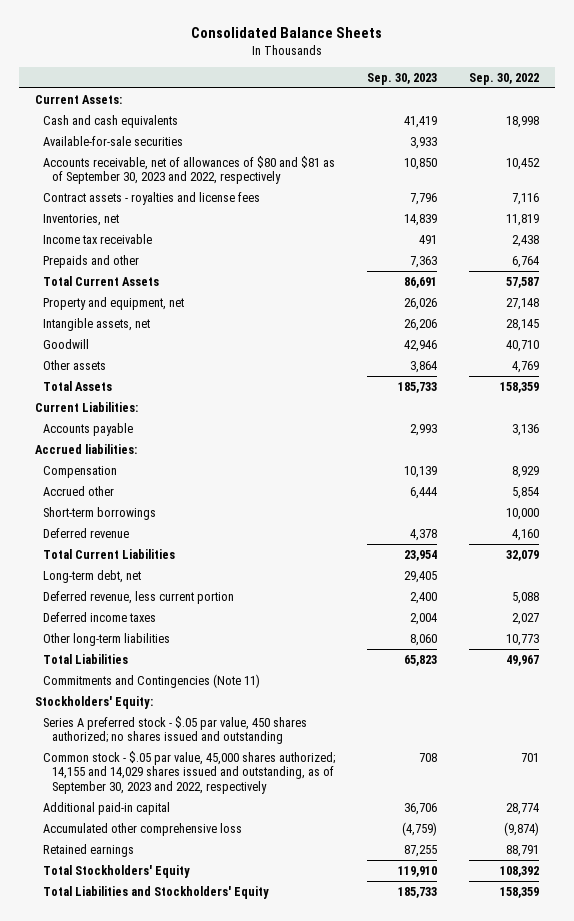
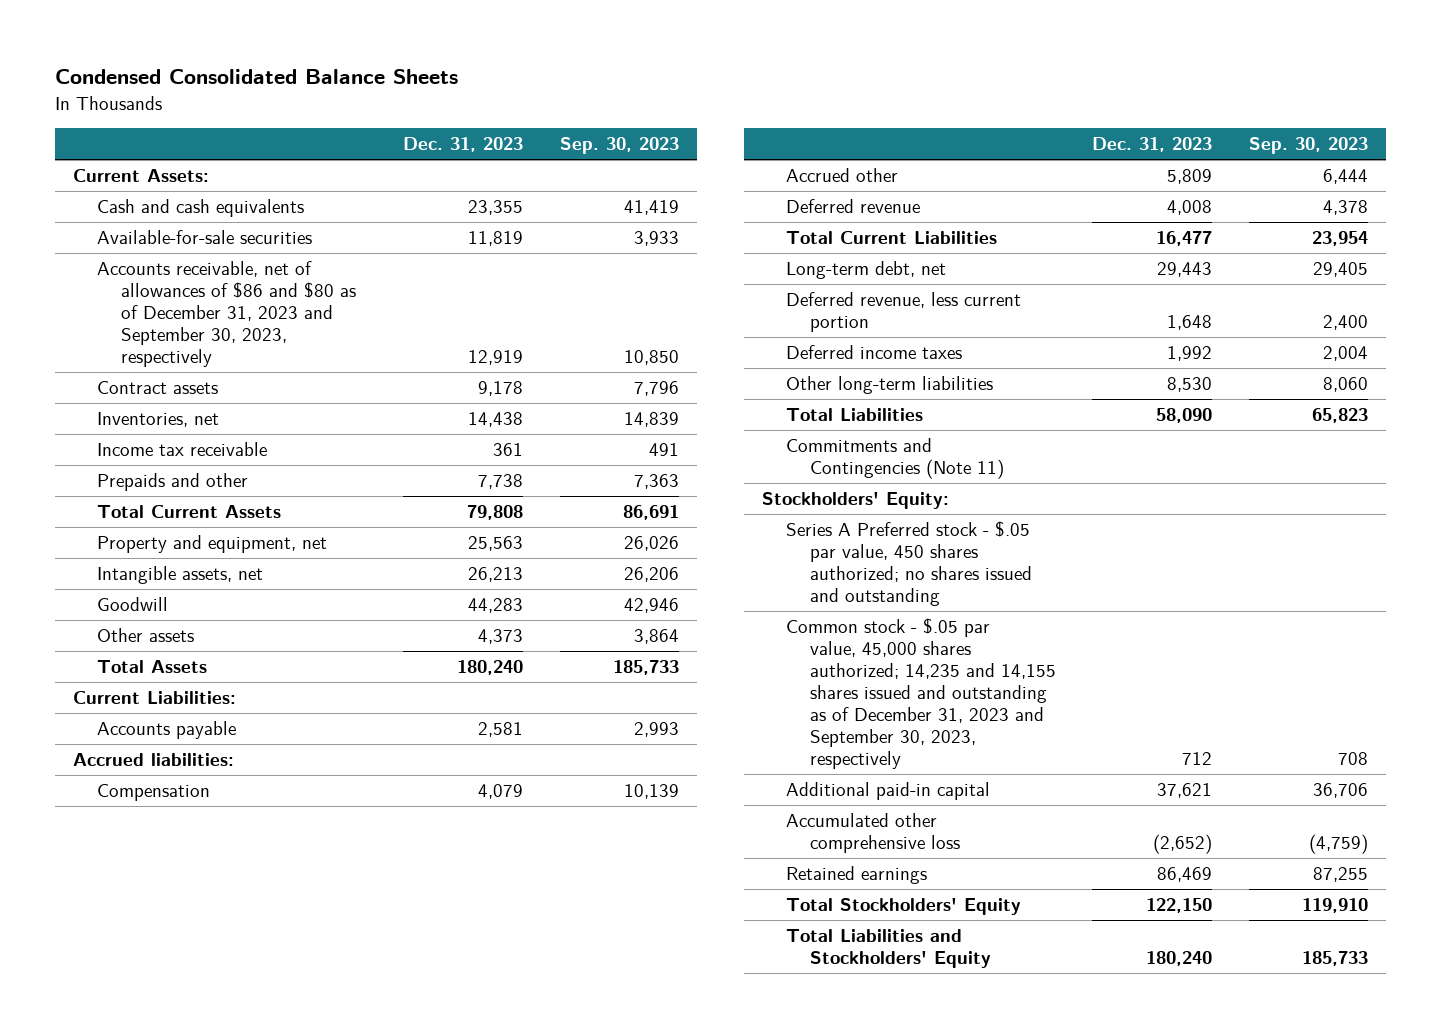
- Consolidated Balance Sheets
+ Condensed Consolidated Balance Sheets
- | Sep. 30, 2023 | Sep. 30, 2022
+ | Dec. 31, 2023 | Sep. 30, 2023
- Accounts receivable, net of allowances of $80 and $81 as of September 30, 2023 and 2022, respectively | 10,850 | 10,452
- Contract assets - royalties and license fees | 7,796 | 7,116
+ Accounts receivable, net of allowances of $86 and $80 as of December 31, 2023 and September 30, 2023, respectively | 12,919 | 10,850
+ Contract assets | 9,178 | 7,796
- Short-term borrowings | | 10,000
- Series A preferred stock - $.05 par value, 450 shares authorized; no shares issued and outstanding
- Common stock - $.05 par value, 45,000 shares authorized; 14,155 and 14,029 shares issued and outstanding, as of September 30, 2023 and 2022, respectively | 708 | 701
+ Series A Preferred stock - $.05 par value, 450 shares authorized; no shares issued and outstanding
+ Common stock - $.05 par value, 45,000 shares authorized; 14,235 and 14,155 shares issued and outstanding as of December 31, 2023 and September 30, 2023, respectively | 712 | 708

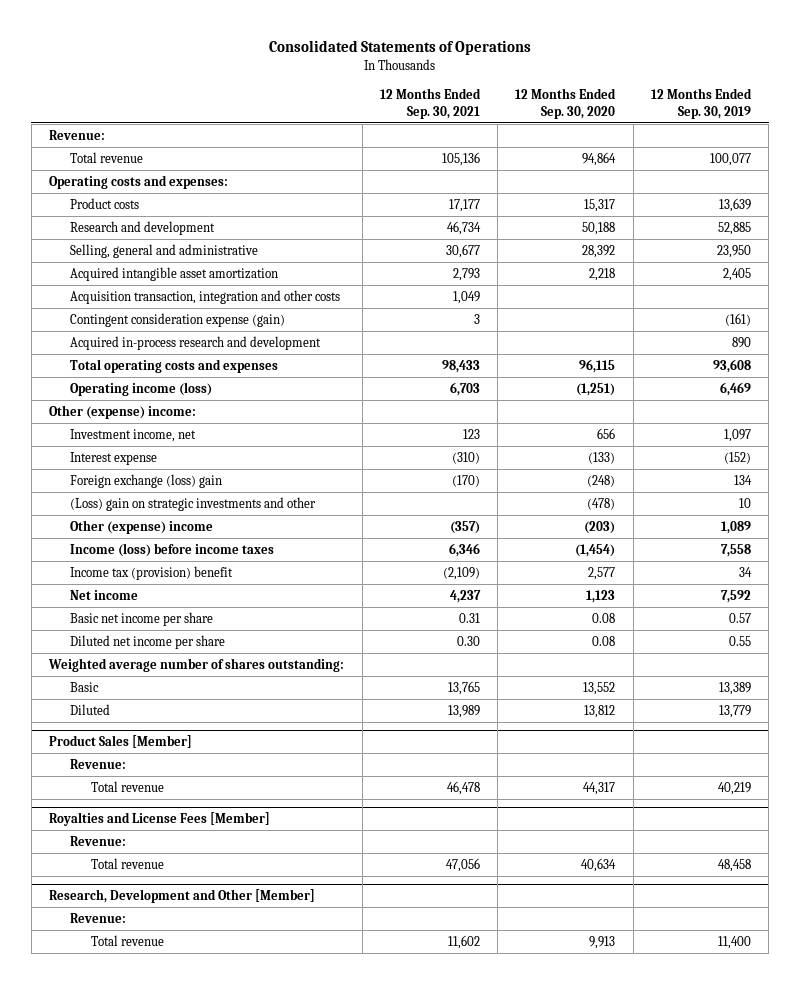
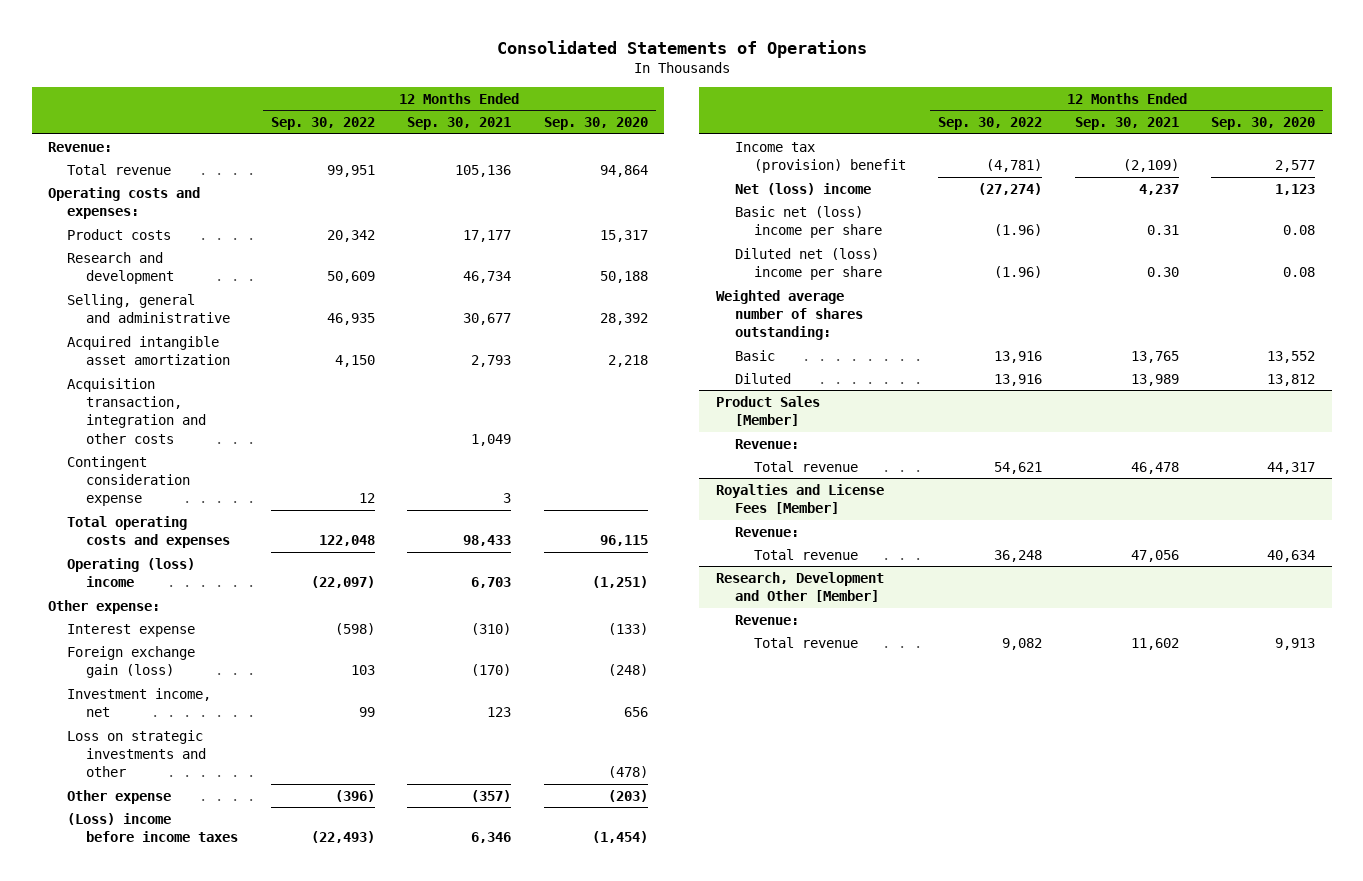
- | 12 Months Ended Sep. 30, 2021 | 12 Months Ended Sep. 30, 2020 | 12 Months Ended Sep. 30, 2019
+ | 12 Months Ended Sep. 30, 2022 | 12 Months Ended Sep. 30, 2021 | 12 Months Ended Sep. 30, 2020
- Contingent consideration expense (gain) | 3 | | (161)
- Acquired in-process research and development | | | 890
+ Contingent consideration expense | 12 | 3 |
- Operating income (loss) | 6,703 | (1,251) | 6,469
- Other (expense) income:
+ Operating (loss) income | (22,097) | 6,703 | (1,251)
+ Other expense:
- Foreign exchange (loss) gain | (170) | (248) | 134
- (Loss) gain on strategic investments and other | | (478) | 10
- Other (expense) income | (357) | (203) | 1,089
- Income (loss) before income taxes | 6,346 | (1,454) | 7,558
+ Foreign exchange gain (loss) | 103 | (170) | (248)
moved down: Investment income, net | 99 | 123 | 656
+ Loss on strategic investments and other | | | (478)
+ Other expense | (396) | (357) | (203)
+ (Loss) income before income taxes | (22,493) | 6,346 | (1,454)
- Net income | 4,237 | 1,123 | 7,592
- Basic net income per share | 0.31 | 0.08 | 0.57
- Diluted net income per share | 0.30 | 0.08 | 0.55
+ Net (loss) income | (27,274) | 4,237 | 1,123
+ Basic net (loss) income per share | (1.96) | 0.31 | 0.08
+ Diluted net (loss) income per share | (1.96) | 0.30 | 0.08

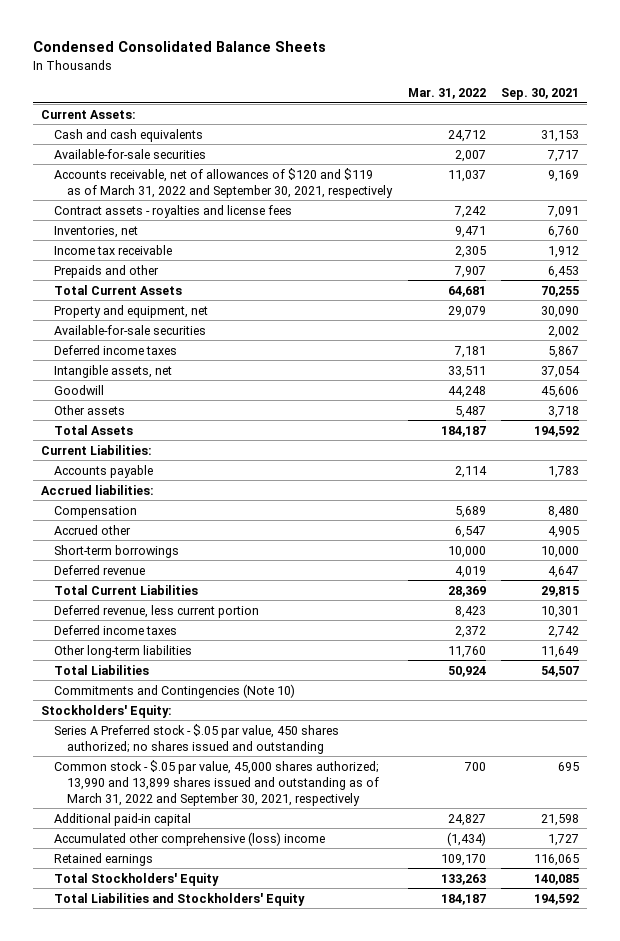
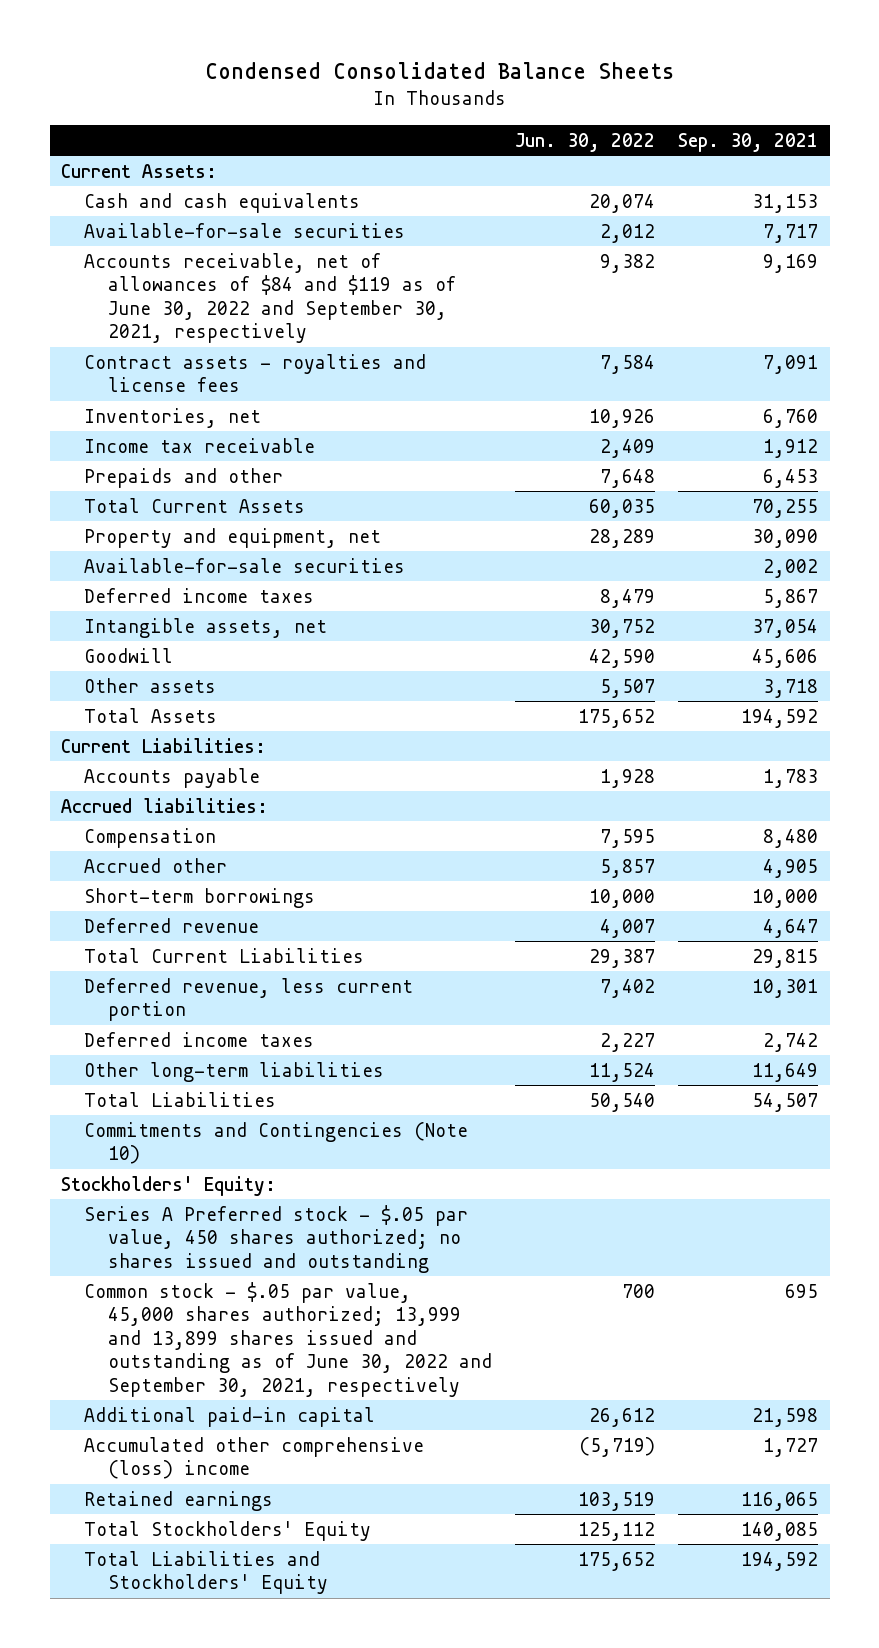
- | Mar. 31, 2022 | Sep. 30, 2021
+ | Jun. 30, 2022 | Sep. 30, 2021
- Accounts receivable, net of allowances of $120 and $119 as of March 31, 2022 and September 30, 2021, respectively | 11,037 | 9,169
+ Accounts receivable, net of allowances of $84 and $119 as of June 30, 2022 and September 30, 2021, respectively | 9,382 | 9,169
- Common stock - $.05 par value, 45,000 shares authorized; 13,990 and 13,899 shares issued and outstanding as of March 31, 2022 and September 30, 2021, respectively | 700 | 695
+ Common stock - $.05 par value, 45,000 shares authorized; 13,999 and 13,899 shares issued and outstanding as of June 30, 2022 and September 30, 2021, respectively | 700 | 695

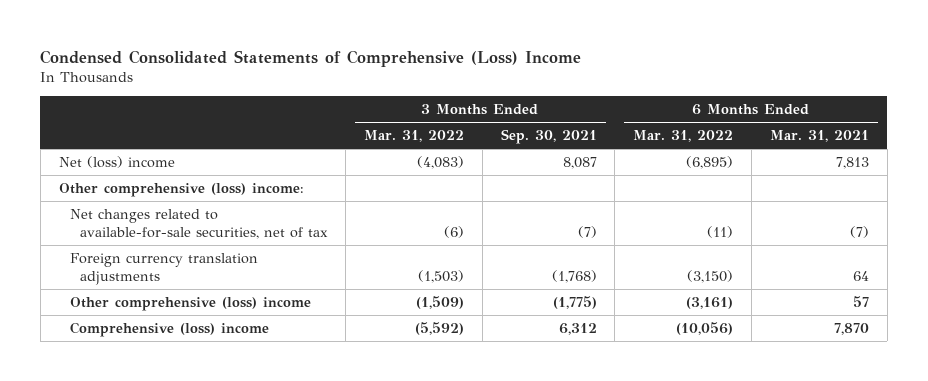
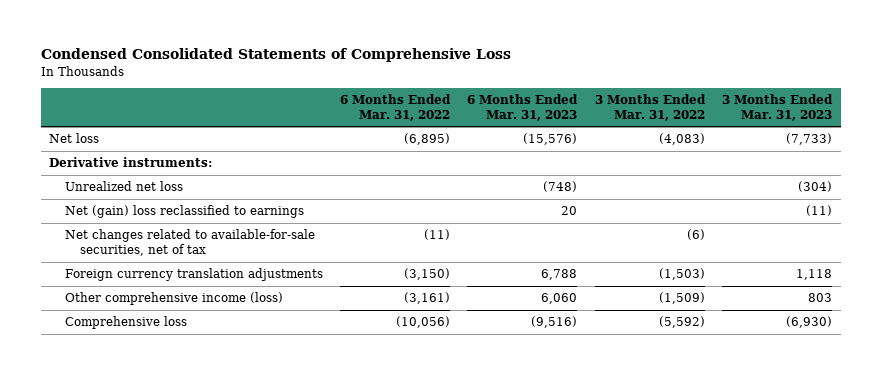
- Condensed Consolidated Statements of Comprehensive (Loss) Income
+ Condensed Consolidated Statements of Comprehensive Loss
- | 3 Months Ended Mar. 31, 2022 | 3 Months Ended Sep. 30, 2021 | 6 Months Ended Mar. 31, 2022 | 6 Months Ended Mar. 31, 2021
+ | 6 Months Ended Mar. 31, 2022 | 6 Months Ended Mar. 31, 2023 | 3 Months Ended Mar. 31, 2022 | 3 Months Ended Mar. 31, 2023
- Net (loss) income | (4,083) | 8,087 | (6,895) | 7,813
- Other comprehensive (loss) income:
+ Net loss | (6,895) | (15,576) | (4,083) | (7,733)
+ Derivative instruments:
+ Unrealized net loss | | (748) | | (304)
+ Net (gain) loss reclassified to earnings | | 20 | | (11)
- Other comprehensive (loss) income | (1,509) | (1,775) | (3,161) | 57
- Comprehensive (loss) income | (5,592) | 6,312 | (10,056) | 7,870
+ Other comprehensive income (loss) | (3,161) | 6,060 | (1,509) | 803
+ Comprehensive loss | (10,056) | (9,516) | (5,592) | (6,930)

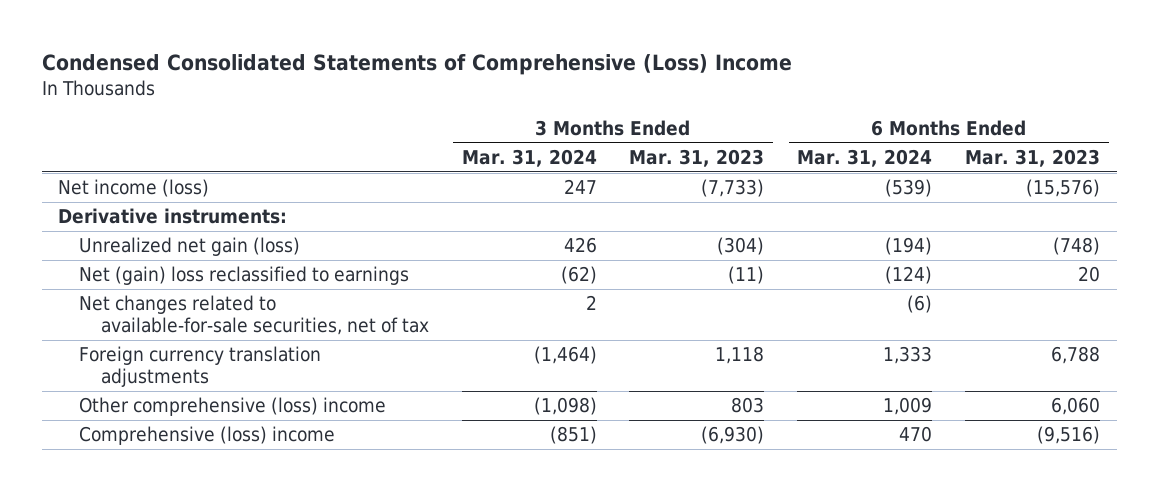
- Condensed Consolidated Statements of Comprehensive Loss
+ Condensed Consolidated Statements of Comprehensive (Loss) Income
- | 6 Months Ended Mar. 31, 2022 | 6 Months Ended Mar. 31, 2023 | 3 Months Ended Mar. 31, 2022 | 3 Months Ended Mar. 31, 2023
+ | 3 Months Ended Mar. 31, 2024 | 3 Months Ended Mar. 31, 2023 | 6 Months Ended Mar. 31, 2024 | 6 Months Ended Mar. 31, 2023
- Net loss | (6,895) | (15,576) | (4,083) | (7,733)
+ Net income (loss) | 247 | (7,733) | (539) | (15,576)
- Unrealized net loss | | (748) | | (304)
+ Unrealized net gain (loss) | 426 | (304) | (194) | (748)
- Other comprehensive income (loss) | (3,161) | 6,060 | (1,509) | 803
- Comprehensive loss | (10,056) | (9,516) | (5,592) | (6,930)
+ Other comprehensive (loss) income | (1,098) | 803 | 1,009 | 6,060
+ Comprehensive (loss) income | (851) | (6,930) | 470 | (9,516)

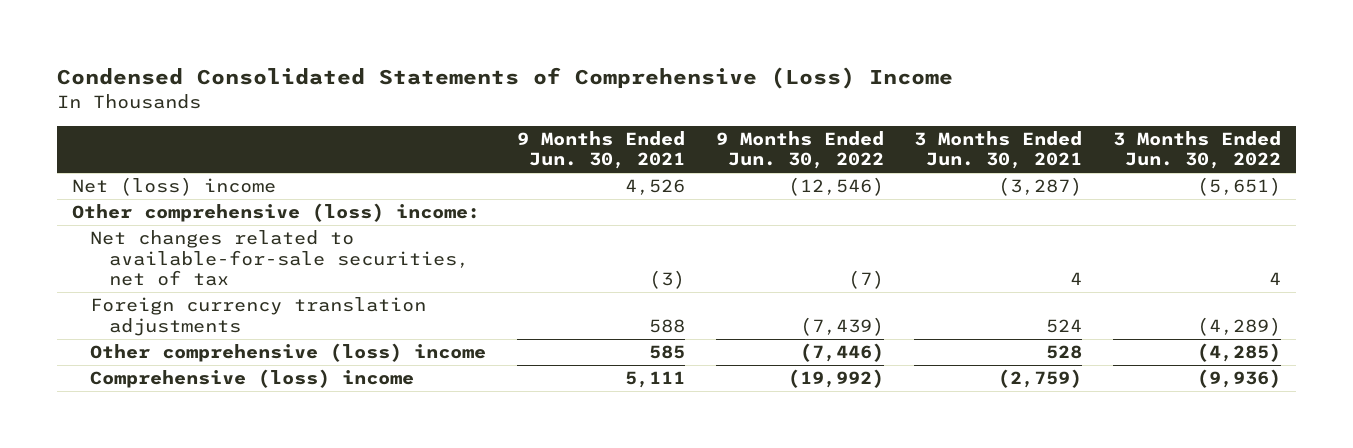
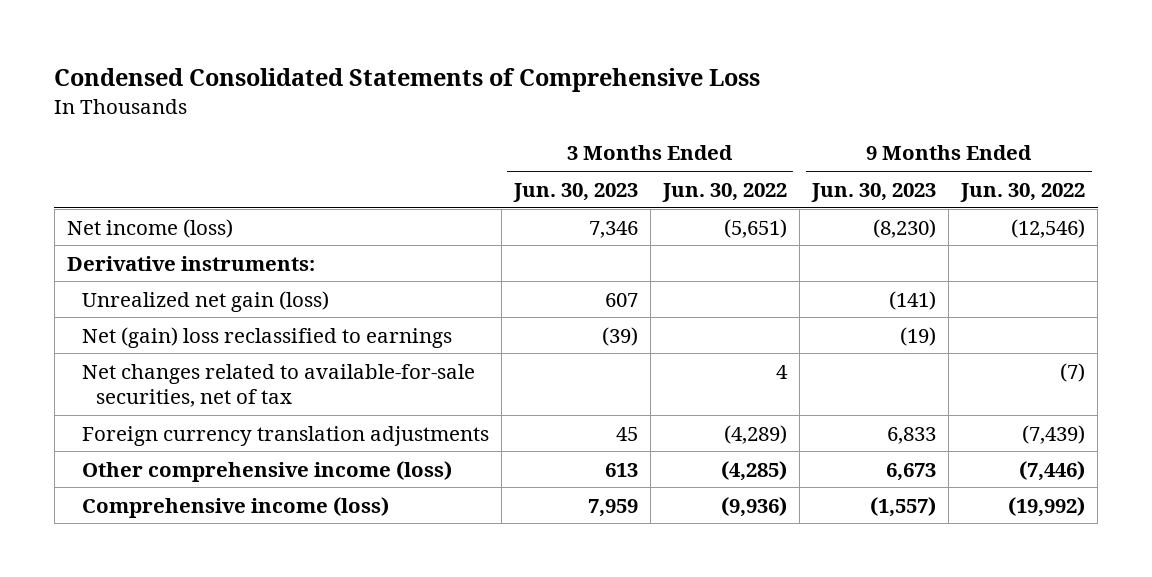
- Condensed Consolidated Statements of Comprehensive (Loss) Income
+ Condensed Consolidated Statements of Comprehensive Loss
- | 9 Months Ended Jun. 30, 2021 | 9 Months Ended Jun. 30, 2022 | 3 Months Ended Jun. 30, 2021 | 3 Months Ended Jun. 30, 2022
+ | 3 Months Ended Jun. 30, 2023 | 3 Months Ended Jun. 30, 2022 | 9 Months Ended Jun. 30, 2023 | 9 Months Ended Jun. 30, 2022
- Net (loss) income | 4,526 | (12,546) | (3,287) | (5,651)
- Other comprehensive (loss) income:
+ Net income (loss) | 7,346 | (5,651) | (8,230) | (12,546)
+ Derivative instruments:
+ Unrealized net gain (loss) | 607 | | (141) |
+ Net (gain) loss reclassified to earnings | (39) | | (19) |
- Other comprehensive (loss) income | 585 | (7,446) | 528 | (4,285)
- Comprehensive (loss) income | 5,111 | (19,992) | (2,759) | (9,936)
+ Other comprehensive income (loss) | 613 | (4,285) | 6,673 | (7,446)
+ Comprehensive income (loss) | 7,959 | (9,936) | (1,557) | (19,992)

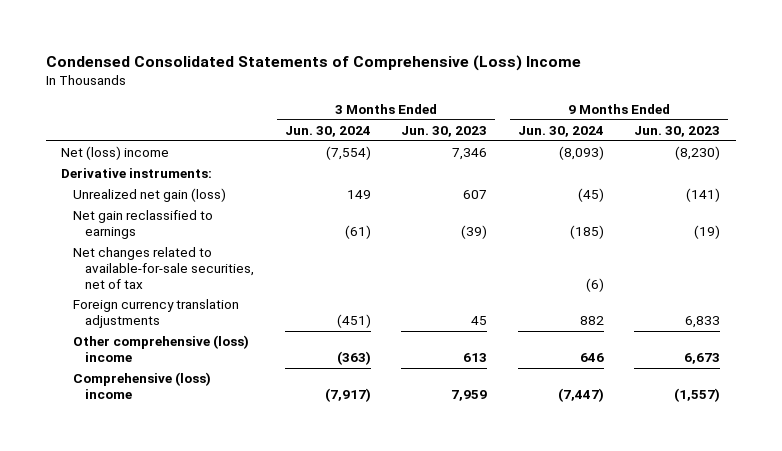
- Condensed Consolidated Statements of Comprehensive Loss
+ Condensed Consolidated Statements of Comprehensive (Loss) Income
- | 3 Months Ended Jun. 30, 2023 | 3 Months Ended Jun. 30, 2022 | 9 Months Ended Jun. 30, 2023 | 9 Months Ended Jun. 30, 2022
+ | 3 Months Ended Jun. 30, 2024 | 3 Months Ended Jun. 30, 2023 | 9 Months Ended Jun. 30, 2024 | 9 Months Ended Jun. 30, 2023
- Net income (loss) | 7,346 | (5,651) | (8,230) | (12,546)
+ Net (loss) income | (7,554) | 7,346 | (8,093) | (8,230)
- Net (gain) loss reclassified to earnings | (39) | | (19) |
+ Net gain reclassified to earnings | (61) | (39) | (185) | (19)
- Other comprehensive income (loss) | 613 | (4,285) | 6,673 | (7,446)
- Comprehensive income (loss) | 7,959 | (9,936) | (1,557) | (19,992)
+ Other comprehensive (loss) income | (363) | 613 | 646 | 6,673
+ Comprehensive (loss) income | (7,917) | 7,959 | (7,447) | (1,557)

